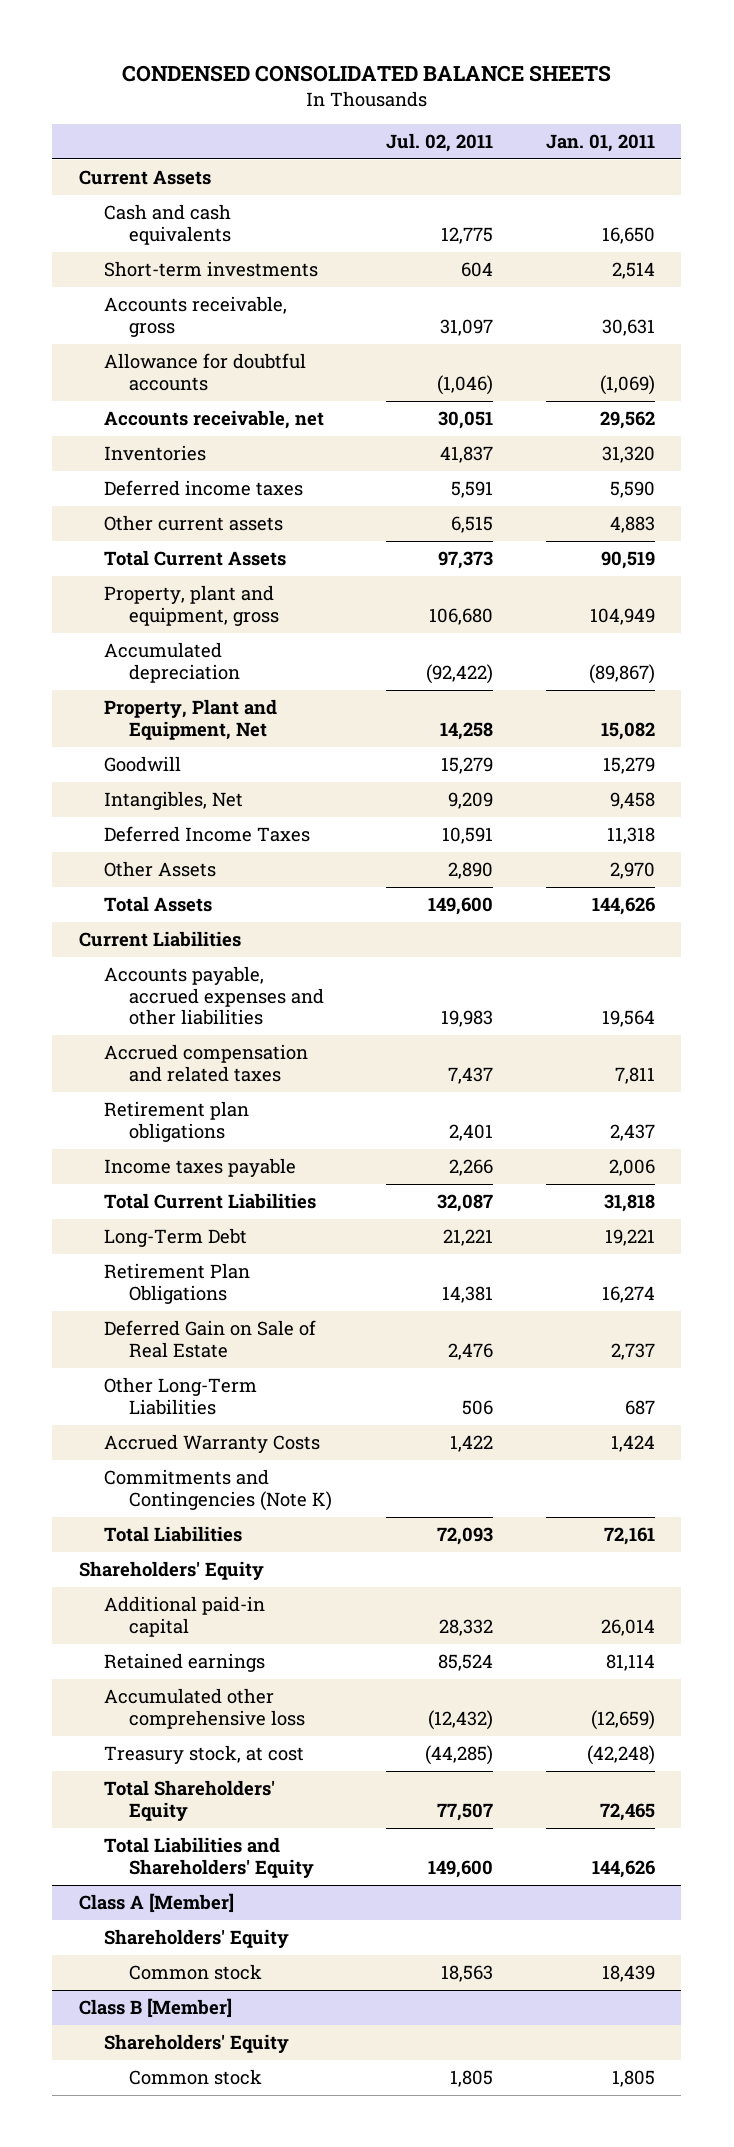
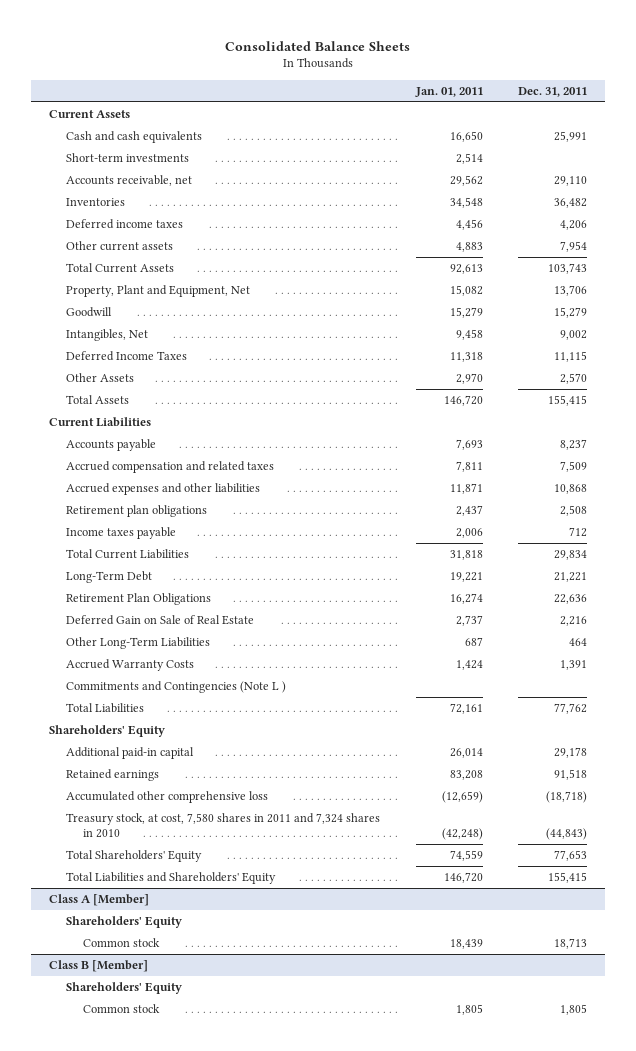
- CONDENSED CONSOLIDATED BALANCE SHEETS
+ Consolidated Balance Sheets
- | Jul. 02, 2011 | Jan. 01, 2011
+ | Jan. 01, 2011 | Dec. 31, 2011
- Accounts receivable, gross | 31,097 | 30,631
- Allowance for doubtful accounts | (1,046) | (1,069)
- Inventories | 41,837 | 31,320
- Deferred income taxes | 5,591 | 5,590
+ Inventories | 34,548 | 36,482
+ Deferred income taxes | 4,456 | 4,206
- Total Current Assets | 97,373 | 90,519
- Property, plant and equipment, gross | 106,680 | 104,949
- Accumulated depreciation | (92,422) | (89,867)
+ Total Current Assets | 92,613 | 103,743
- Total Assets | 149,600 | 144,626
+ Total Assets | 146,720 | 155,415
- Accounts payable, accrued expenses and other liabilities | 19,983 | 19,564
+ Accounts payable | 7,693 | 8,237
+ Accrued expenses and other liabilities | 11,871 | 10,868
- Commitments and Contingencies (Note K)
+ Commitments and Contingencies (Note L )
- Retained earnings | 85,524 | 81,114
+ Retained earnings | 83,208 | 91,518
- Treasury stock, at cost | (44,285) | (42,248)
- Total Shareholders' Equity | 77,507 | 72,465
- Total Liabilities and Shareholders' Equity | 149,600 | 144,626
+ Treasury stock, at cost, 7,580 shares in 2011 and 7,324 shares in 2010 | (42,248) | (44,843)
+ Total Shareholders' Equity | 74,559 | 77,653
+ Total Liabilities and Shareholders' Equity | 146,720 | 155,415

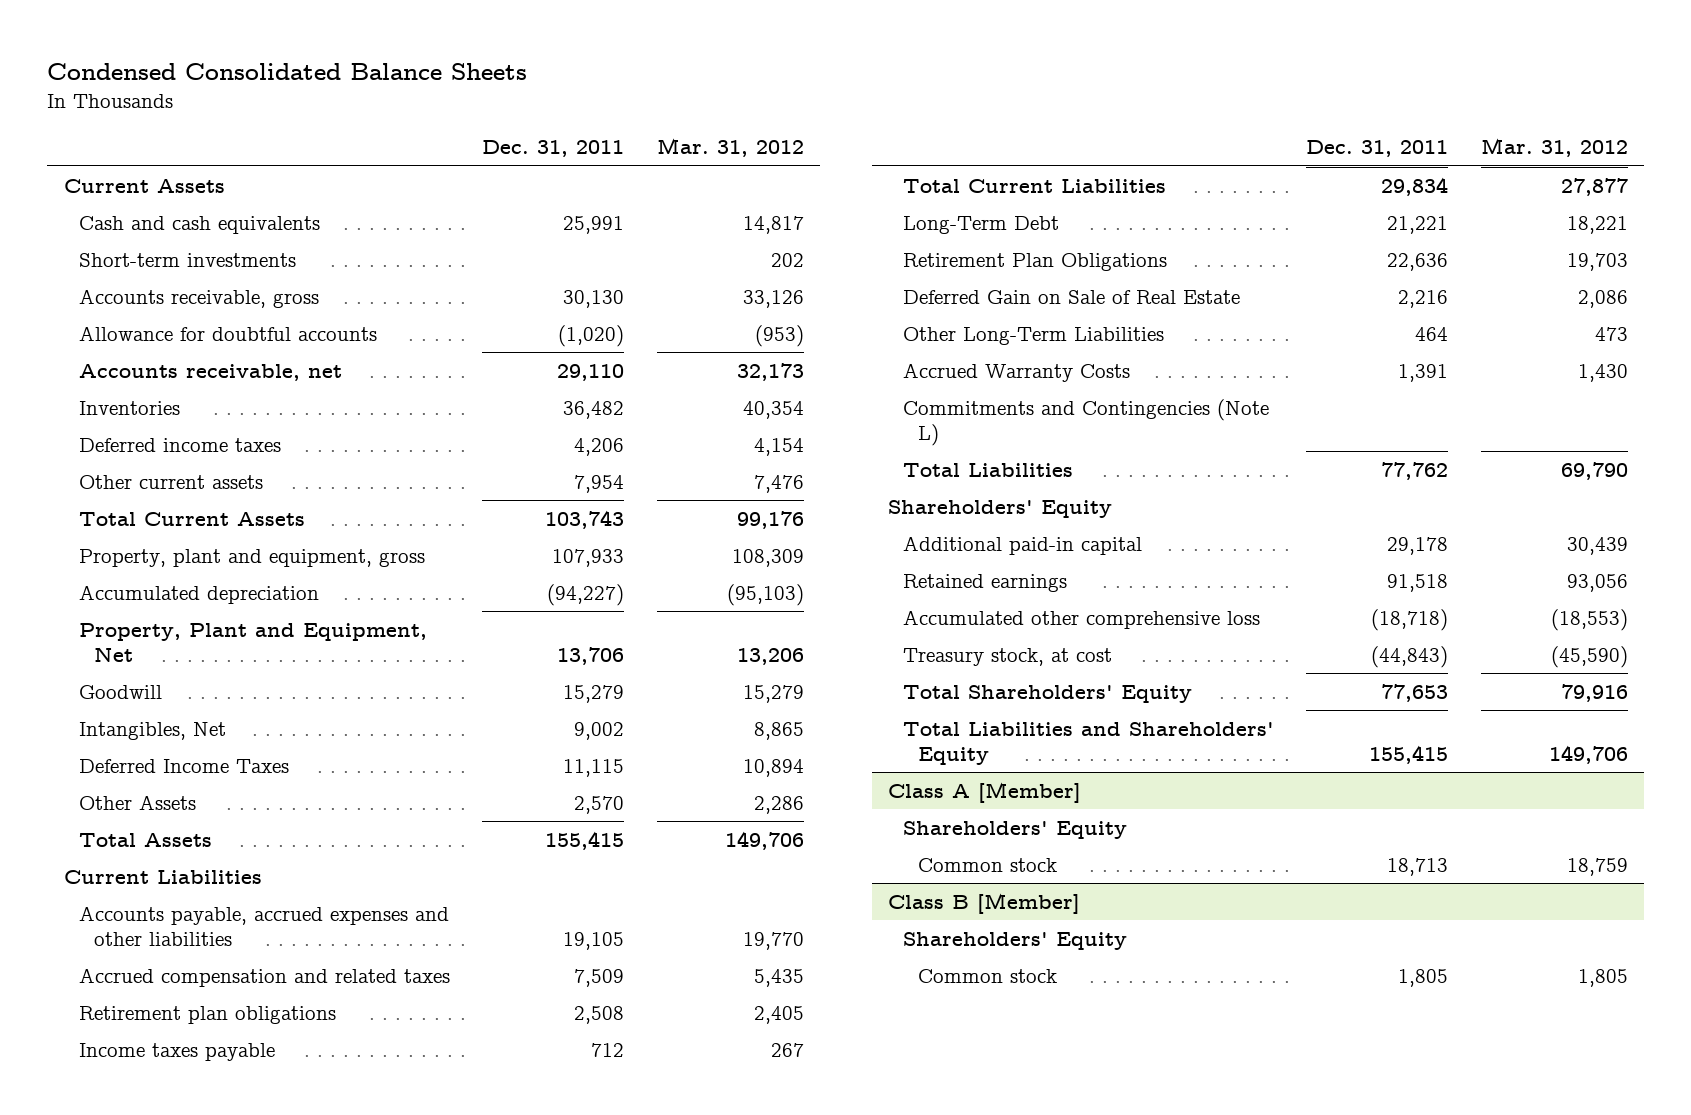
- Consolidated Balance Sheets
+ Condensed Consolidated Balance Sheets
- | Jan. 01, 2011 | Dec. 31, 2011
+ | Dec. 31, 2011 | Mar. 31, 2012
+ Accounts receivable, gross | 30,130 | 33,126
+ Allowance for doubtful accounts | (1,020) | (953)
+ Property, plant and equipment, gross | 107,933 | 108,309
+ Accumulated depreciation | (94,227) | (95,103)
- Accounts payable | 7,693 | 8,237
+ Accounts payable, accrued expenses and other liabilities | 19,105 | 19,770
- Accrued expenses and other liabilities | 11,871 | 10,868
- Commitments and Contingencies (Note L )
+ Commitments and Contingencies (Note L)
- Treasury stock, at cost, 7,580 shares in 2011 and 7,324 shares in 2010 | (42,248) | (44,843)
+ Treasury stock, at cost | (44,843) | (45,590)

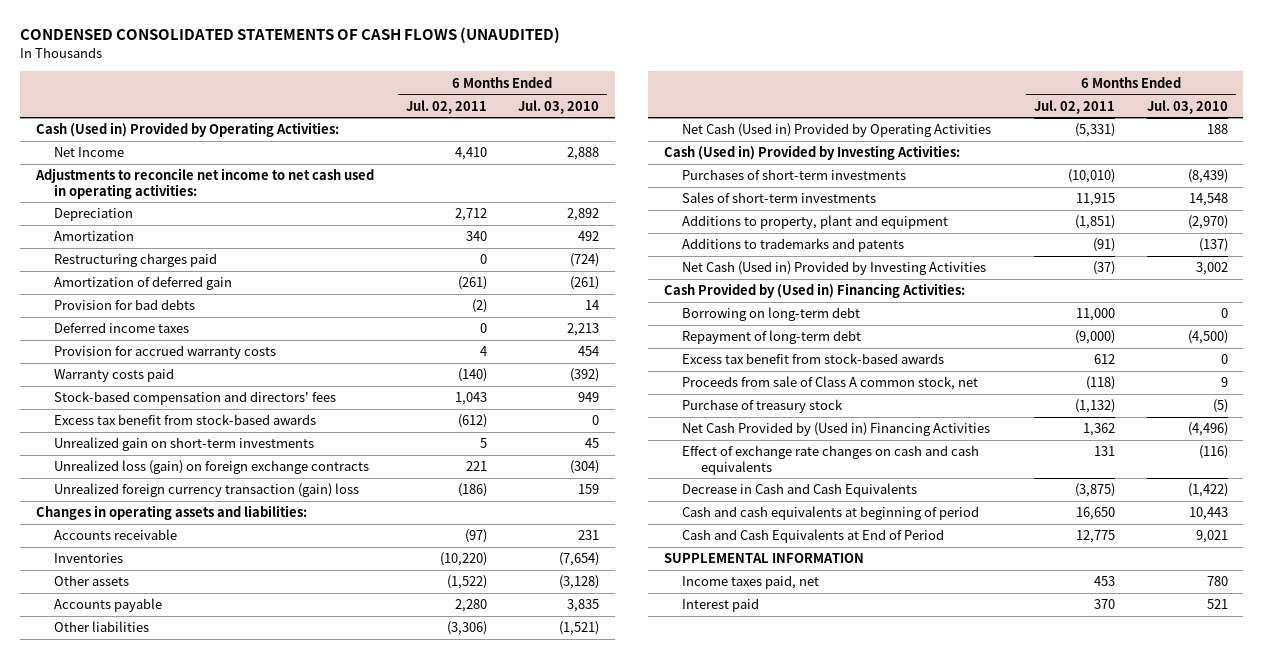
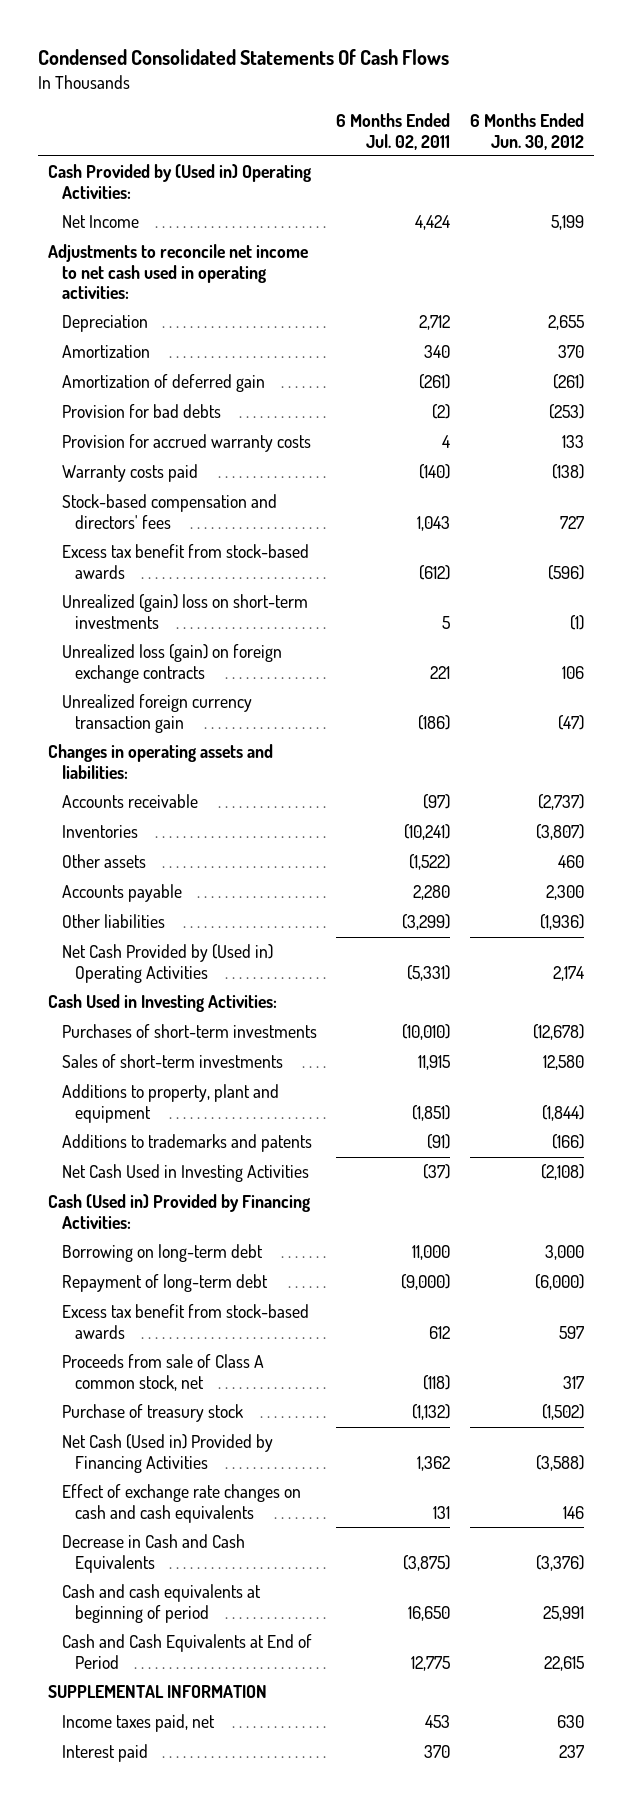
- CONDENSED CONSOLIDATED STATEMENTS OF CASH FLOWS (UNAUDITED)
+ Condensed Consolidated Statements Of Cash Flows
- | 6 Months Ended Jul. 02, 2011 | 6 Months Ended Jul. 03, 2010
+ | 6 Months Ended Jul. 02, 2011 | 6 Months Ended Jun. 30, 2012
- Cash (Used in) Provided by Operating Activities:
- Net Income | 4,410 | 2,888
+ Cash Provided by (Used in) Operating Activities:
+ Net Income | 4,424 | 5,199
- Restructuring charges paid | 0 | (724)
- Deferred income taxes | 0 | 2,213
- Unrealized gain on short-term investments | 5 | 45
+ Unrealized (gain) loss on short-term investments | 5 | (1)
- Unrealized foreign currency transaction (gain) loss | (186) | 159
+ Unrealized foreign currency transaction gain | (186) | (47)
- Inventories | (10,220) | (7,654)
+ Inventories | (10,241) | (3,807)
- Other liabilities | (3,306) | (1,521)
- Net Cash (Used in) Provided by Operating Activities | (5,331) | 188
- Cash (Used in) Provided by Investing Activities:
+ Other liabilities | (3,299) | (1,936)
+ Net Cash Provided by (Used in) Operating Activities | (5,331) | 2,174
+ Cash Used in Investing Activities:
- Net Cash (Used in) Provided by Investing Activities | (37) | 3,002
- Cash Provided by (Used in) Financing Activities:
+ Net Cash Used in Investing Activities | (37) | (2,108)
+ Cash (Used in) Provided by Financing Activities:
- Net Cash Provided by (Used in) Financing Activities | 1,362 | (4,496)
+ Net Cash (Used in) Provided by Financing Activities | 1,362 | (3,588)

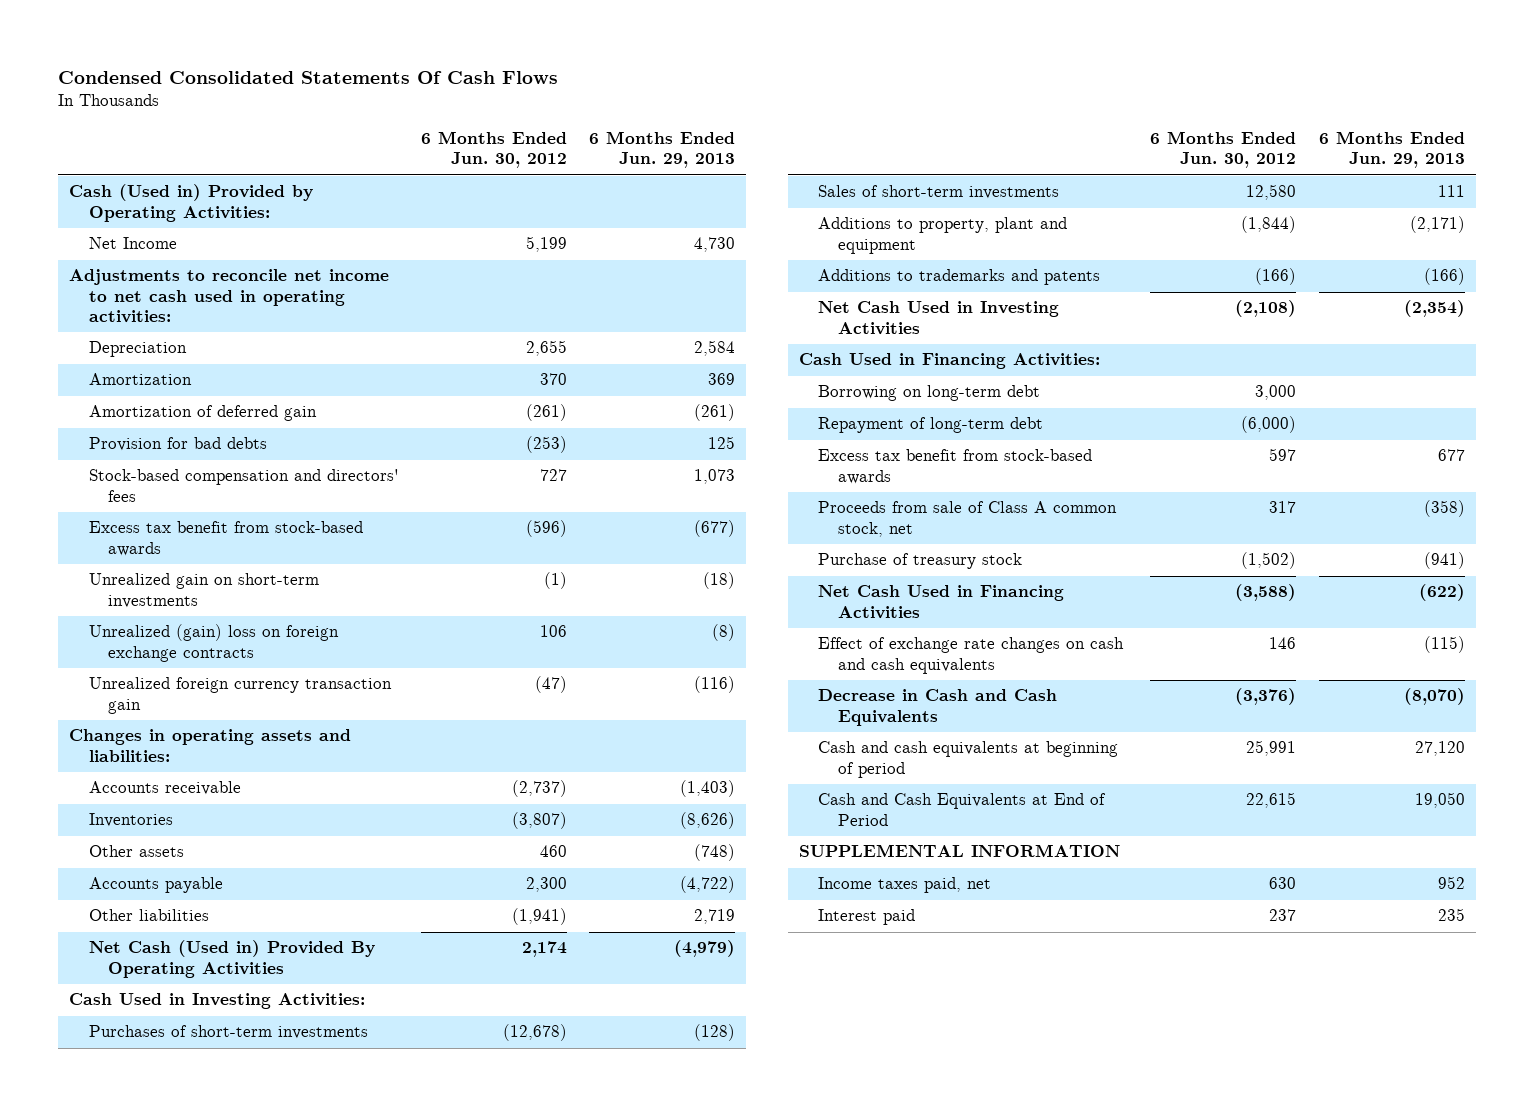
- | 6 Months Ended Jul. 02, 2011 | 6 Months Ended Jun. 30, 2012
+ | 6 Months Ended Jun. 30, 2012 | 6 Months Ended Jun. 29, 2013
- Cash Provided by (Used in) Operating Activities:
+ Cash (Used in) Provided by Operating Activities:
- Provision for accrued warranty costs | 4 | 133
- Warranty costs paid | (140) | (138)
- Unrealized (gain) loss on short-term investments | 5 | (1)
- Unrealized loss (gain) on foreign exchange contracts | 221 | 106
+ Unrealized gain on short-term investments | (1) | (18)
+ Unrealized (gain) loss on foreign exchange contracts | 106 | (8)
- Other liabilities | (3,299) | (1,936)
- Net Cash Provided by (Used in) Operating Activities | (5,331) | 2,174
+ Other liabilities | (1,941) | 2,719
+ Net Cash (Used in) Provided By Operating Activities | 2,174 | (4,979)
- Cash (Used in) Provided by Financing Activities:
+ Cash Used in Financing Activities:
- Net Cash (Used in) Provided by Financing Activities | 1,362 | (3,588)
+ Net Cash Used in Financing Activities | (3,588) | (622)

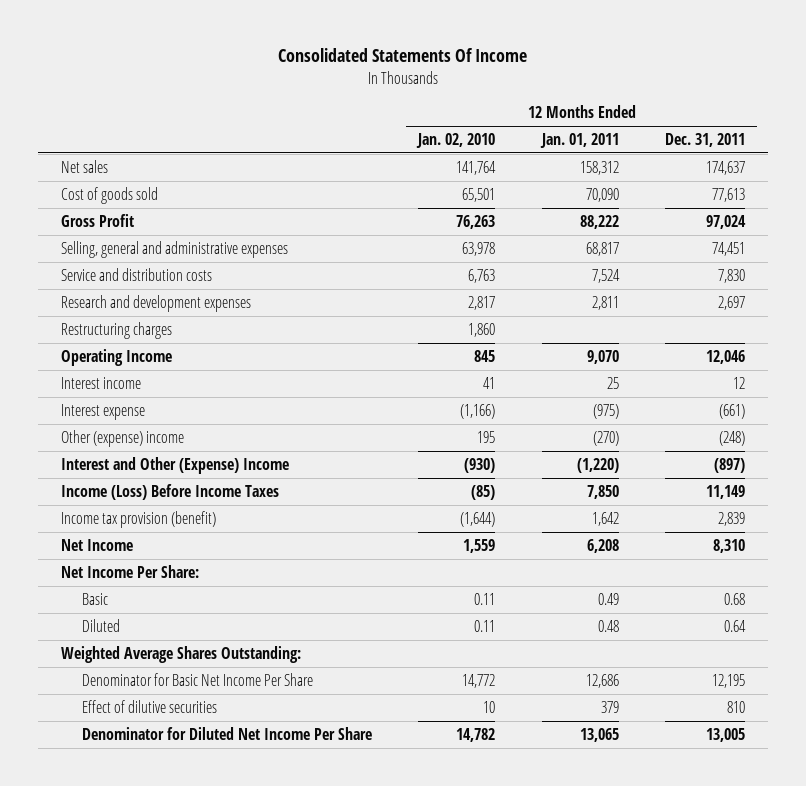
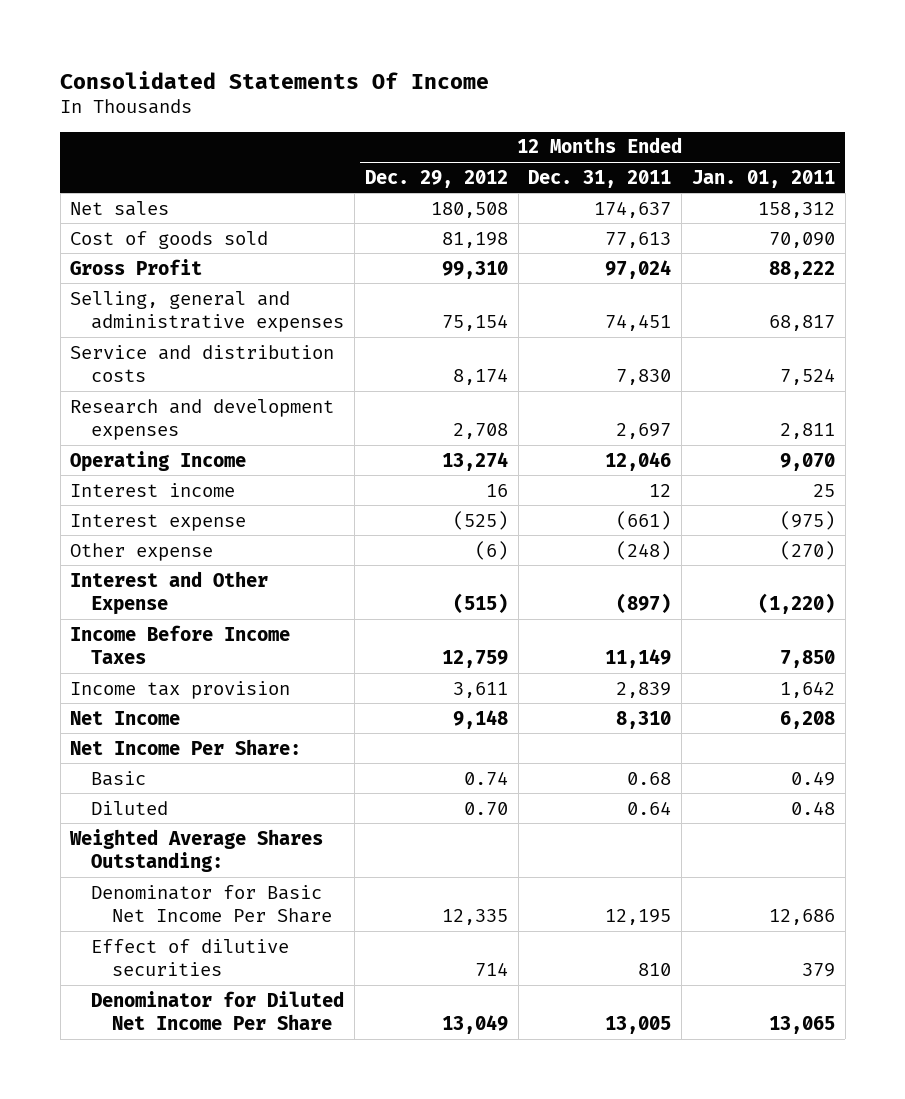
- | 12 Months Ended Jan. 02, 2010 | 12 Months Ended Jan. 01, 2011 | 12 Months Ended Dec. 31, 2011
+ | 12 Months Ended Dec. 29, 2012 | 12 Months Ended Dec. 31, 2011 | 12 Months Ended Jan. 01, 2011
- Restructuring charges | 1,860 | |
- Other (expense) income | 195 | (270) | (248)
- Interest and Other (Expense) Income | (930) | (1,220) | (897)
- Income (Loss) Before Income Taxes | (85) | 7,850 | 11,149
- Income tax provision (benefit) | (1,644) | 1,642 | 2,839
+ Other expense | (6) | (248) | (270)
+ Interest and Other Expense | (515) | (897) | (1,220)
+ Income Before Income Taxes | 12,759 | 11,149 | 7,850
+ Income tax provision | 3,611 | 2,839 | 1,642

